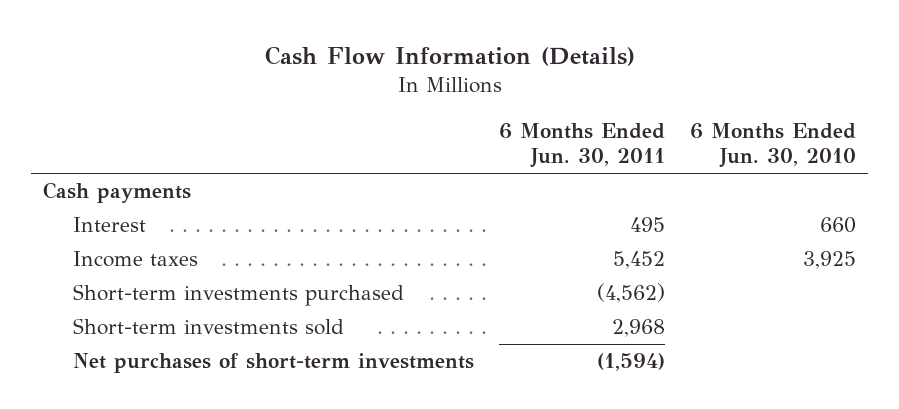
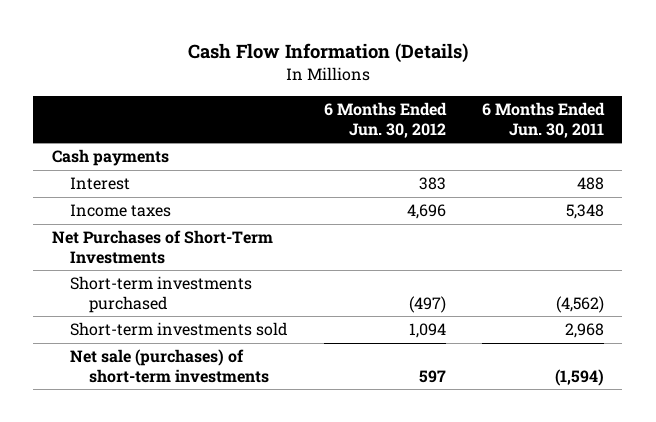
- | 6 Months Ended Jun. 30, 2011 | 6 Months Ended Jun. 30, 2010
+ | 6 Months Ended Jun. 30, 2012 | 6 Months Ended Jun. 30, 2011
- Interest | 495 | 660
- Income taxes | 5,452 | 3,925
+ Interest | 383 | 488
+ Income taxes | 4,696 | 5,348
+ Net Purchases of Short-Term Investments
- Net purchases of short-term investments | (1,594) |
+ Net sale (purchases) of short-term investments | 597 | (1,594)

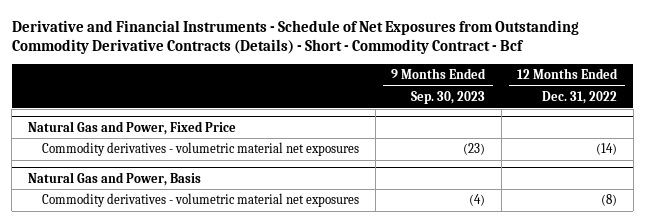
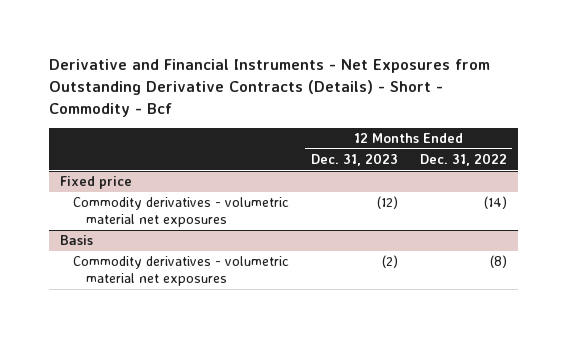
- Derivative and Financial Instruments - Schedule of Net Exposures from Outstanding Commodity Derivative Contracts (Details) - Short - Commodity Contract - Bcf
+ Derivative and Financial Instruments - Net Exposures from Outstanding Derivative Contracts (Details) - Short - Commodity - Bcf
- | 9 Months Ended Sep. 30, 2023 | 12 Months Ended Dec. 31, 2022
+ | 12 Months Ended Dec. 31, 2023 | 12 Months Ended Dec. 31, 2022
- Natural Gas and Power, Fixed Price
+ Fixed price
- Natural Gas and Power, Basis
+ Basis

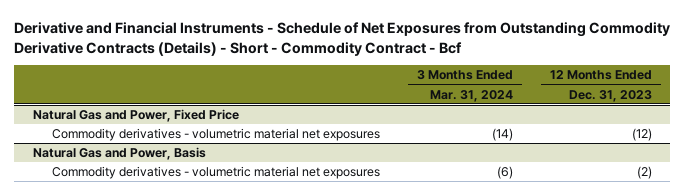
- Derivative and Financial Instruments - Net Exposures from Outstanding Derivative Contracts (Details) - Short - Commodity - Bcf
+ Derivative and Financial Instruments - Schedule of Net Exposures from Outstanding Commodity Derivative Contracts (Details) - Short - Commodity Contract - Bcf
- | 12 Months Ended Dec. 31, 2023 | 12 Months Ended Dec. 31, 2022
+ | 3 Months Ended Mar. 31, 2024 | 12 Months Ended Dec. 31, 2023
- Fixed price
+ Natural Gas and Power, Fixed Price
- Basis
+ Natural Gas and Power, Basis

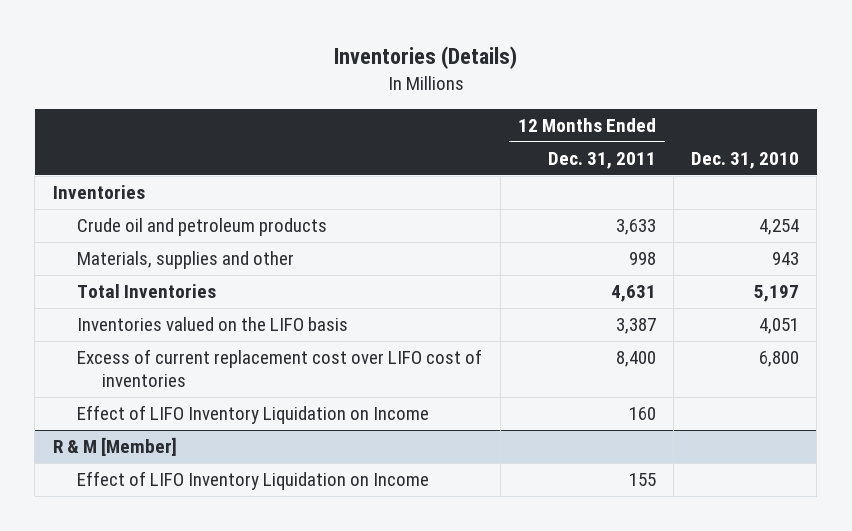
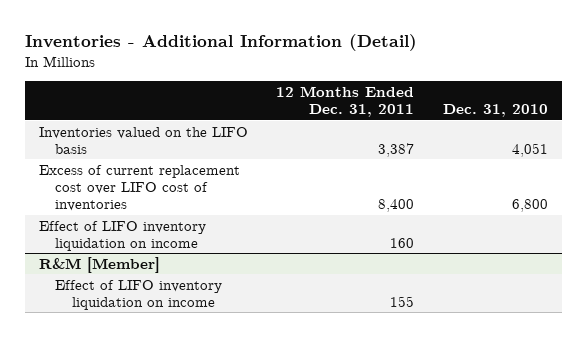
- Inventories (Details)
+ Inventories - Additional Information (Detail)
- Inventories
- Crude oil and petroleum products | 3,633 | 4,254
- Materials, supplies and other | 998 | 943
- Total Inventories | 4,631 | 5,197
- Effect of LIFO Inventory Liquidation on Income | 160 |
- R & M [Member]
- Effect of LIFO Inventory Liquidation on Income | 155 |
+ Effect of LIFO inventory liquidation on income | 160 |
+ R&M [Member]
+ Effect of LIFO inventory liquidation on income | 155 |

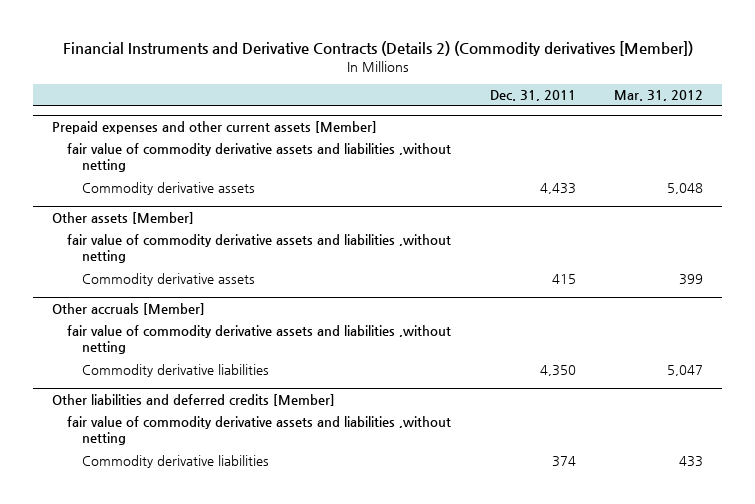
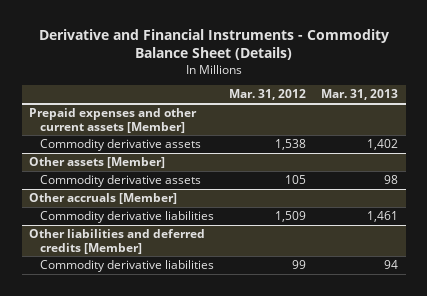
- Financial Instruments and Derivative Contracts (Details 2) (Commodity derivatives [Member])
+ Derivative and Financial Instruments - Commodity Balance Sheet (Details)
- | Dec. 31, 2011 | Mar. 31, 2012
+ | Mar. 31, 2012 | Mar. 31, 2013
@ Prepaid expenses and other current assets [Member]
- fair value of commodity derivative assets and liabilities ,without netting
- Commodity derivative assets | 4,433 | 5,048
+ Commodity derivative assets | 1,538 | 1,402
@ Other assets [Member]
- fair value of commodity derivative assets and liabilities ,without netting
- Commodity derivative assets | 415 | 399
+ Commodity derivative assets | 105 | 98
@ Other accruals [Member]
- fair value of commodity derivative assets and liabilities ,without netting
- Commodity derivative liabilities | 4,350 | 5,047
+ Commodity derivative liabilities | 1,509 | 1,461
@ Other liabilities and deferred credits [Member]
- fair value of commodity derivative assets and liabilities ,without netting
- Commodity derivative liabilities | 374 | 433
+ Commodity derivative liabilities | 99 | 94

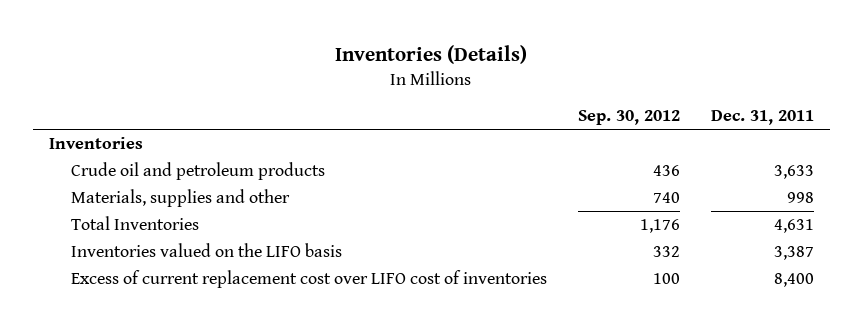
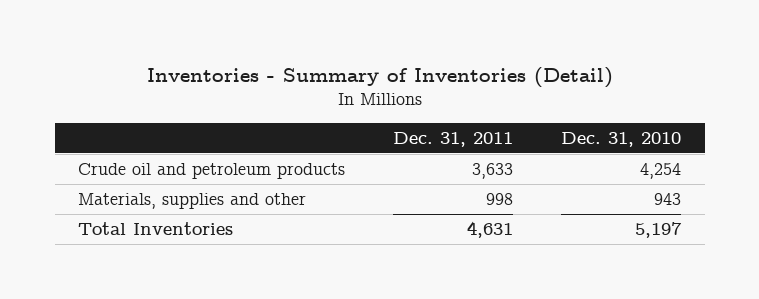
- Inventories (Details)
+ Inventories - Summary of Inventories (Detail)
- | Sep. 30, 2012 | Dec. 31, 2011
+ | Dec. 31, 2011 | Dec. 31, 2010
- Inventories
- Inventories valued on the LIFO basis | 332 | 3,387
- Excess of current replacement cost over LIFO cost of inventories | 100 | 8,400

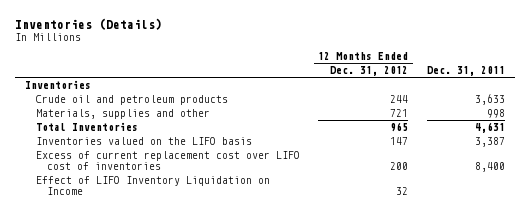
- Inventories - Summary of Inventories (Detail)
+ Inventories (Details)
- | Dec. 31, 2011 | Dec. 31, 2010
+ | 12 Months Ended Dec. 31, 2012 | Dec. 31, 2011
+ Inventories
+ Inventories valued on the LIFO basis | 147 | 3,387
+ Excess of current replacement cost over LIFO cost of inventories | 200 | 8,400
+ Effect of LIFO Inventory Liquidation on Income | 32 |

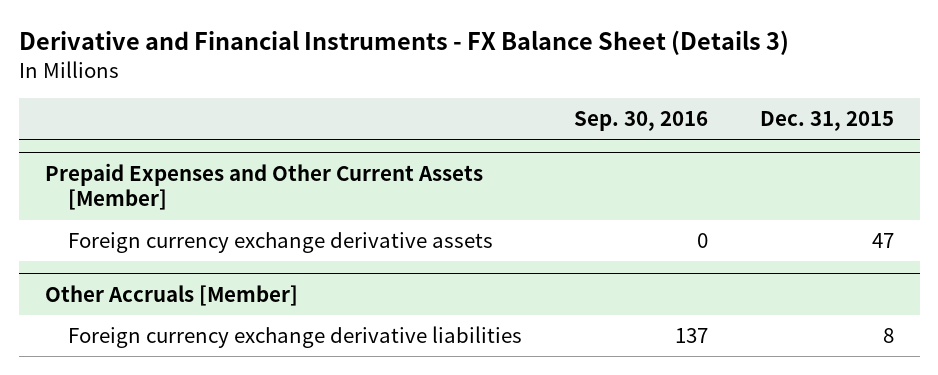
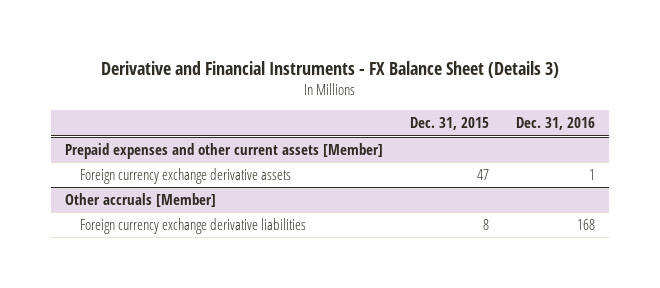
- | Sep. 30, 2016 | Dec. 31, 2015
+ | Dec. 31, 2015 | Dec. 31, 2016
- Prepaid Expenses and Other Current Assets [Member]
+ Prepaid expenses and other current assets [Member]
- Other Accruals [Member]
+ Other accruals [Member]

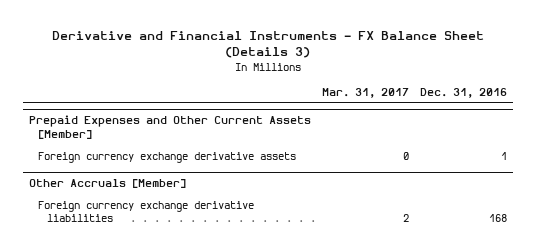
- | Dec. 31, 2015 | Dec. 31, 2016
+ | Mar. 31, 2017 | Dec. 31, 2016
- Prepaid expenses and other current assets [Member]
+ Prepaid Expenses and Other Current Assets [Member]
- Other accruals [Member]
+ Other Accruals [Member]

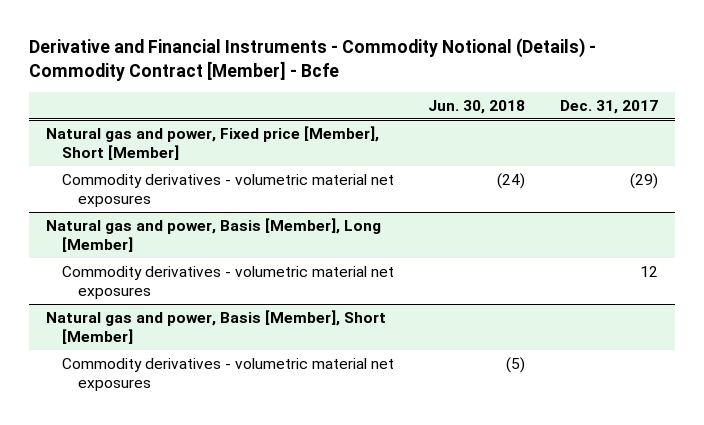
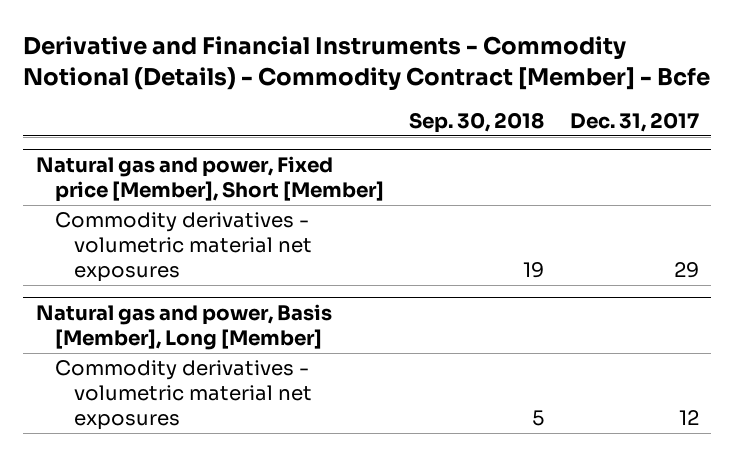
- | Jun. 30, 2018 | Dec. 31, 2017
+ | Sep. 30, 2018 | Dec. 31, 2017
@ Natural gas and power, Fixed price [Member], Short [Member]
- Commodity derivatives - volumetric material net exposures | (24) | (29)
+ Commodity derivatives - volumetric material net exposures | 19 | 29
- Natural gas and power, Basis [Member], Short [Member]
- Commodity derivatives - volumetric material net exposures | (5) |

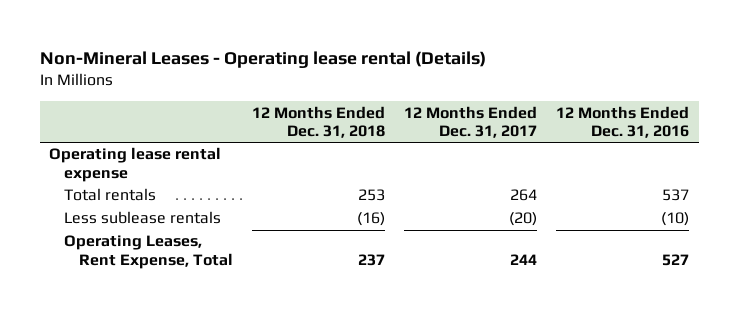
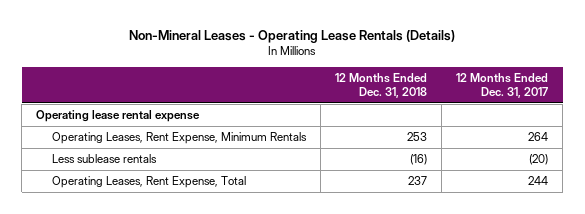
- Non-Mineral Leases - Operating lease rental (Details)
+ Non-Mineral Leases - Operating Lease Rentals (Details)
- | 12 Months Ended Dec. 31, 2018 | 12 Months Ended Dec. 31, 2017 | 12 Months Ended Dec. 31, 2016
+ | 12 Months Ended Dec. 31, 2018 | 12 Months Ended Dec. 31, 2017
- Total rentals | 253 | 264 | 537
+ Operating Leases, Rent Expense, Minimum Rentals | 253 | 264

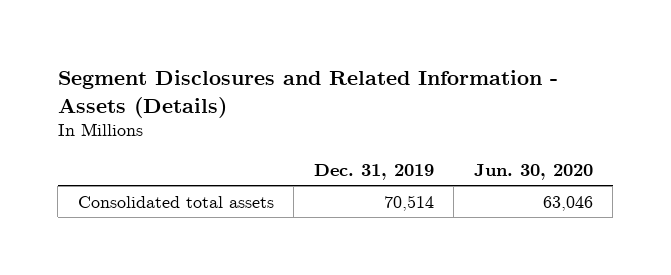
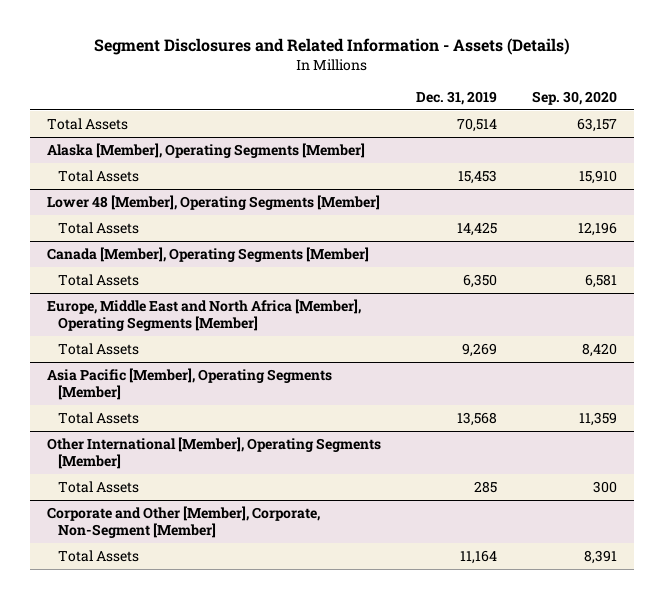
- | Dec. 31, 2019 | Jun. 30, 2020
+ | Dec. 31, 2019 | Sep. 30, 2020
- Consolidated total assets | 70,514 | 63,046
+ Total Assets | 70,514 | 63,157
+ Alaska [Member], Operating Segments [Member]
+ Total Assets | 15,453 | 15,910
+ Lower 48 [Member], Operating Segments [Member]
+ Total Assets | 14,425 | 12,196
+ Canada [Member], Operating Segments [Member]
+ Total Assets | 6,350 | 6,581
+ Europe, Middle East and North Africa [Member], Operating Segments [Member]
+ Total Assets | 9,269 | 8,420
+ Asia Pacific [Member], Operating Segments [Member]
+ Total Assets | 13,568 | 11,359
+ Other International [Member], Operating Segments [Member]
+ Total Assets | 285 | 300
+ Corporate and Other [Member], Corporate, Non-Segment [Member]
+ Total Assets | 11,164 | 8,391

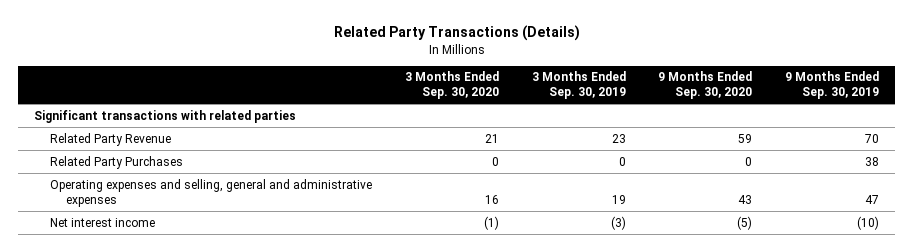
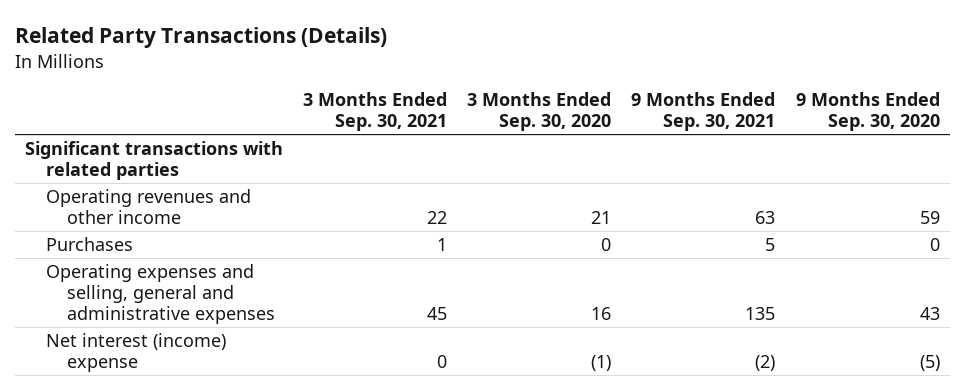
- | 3 Months Ended Sep. 30, 2020 | 3 Months Ended Sep. 30, 2019 | 9 Months Ended Sep. 30, 2020 | 9 Months Ended Sep. 30, 2019
+ | 3 Months Ended Sep. 30, 2021 | 3 Months Ended Sep. 30, 2020 | 9 Months Ended Sep. 30, 2021 | 9 Months Ended Sep. 30, 2020
- Related Party Revenue | 21 | 23 | 59 | 70
- Related Party Purchases | 0 | 0 | 0 | 38
+ Operating revenues and other income | 22 | 21 | 63 | 59
+ Purchases | 1 | 0 | 5 | 0
- Net interest income | (1) | (3) | (5) | (10)
+ Net interest (income) expense | 0 | (1) | (2) | (5)

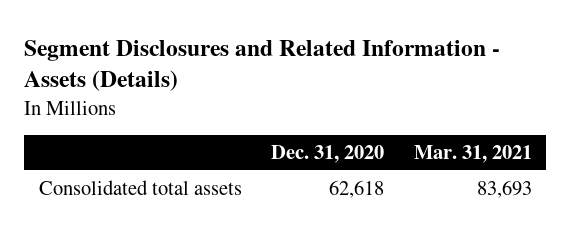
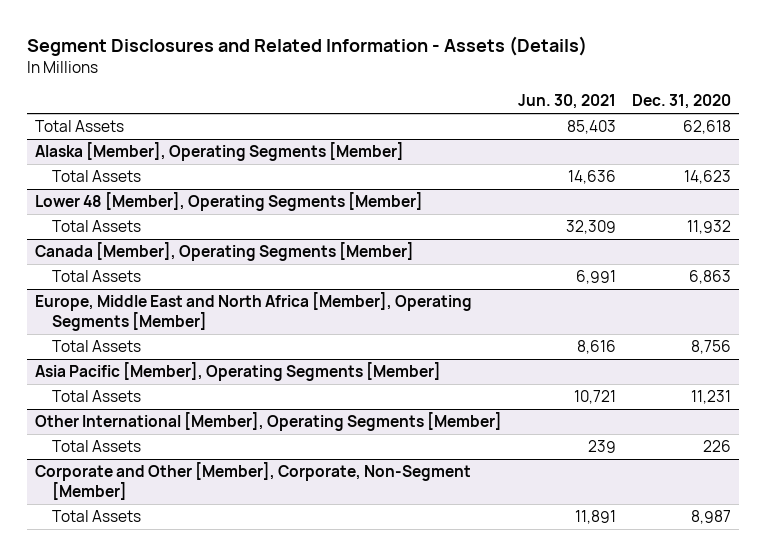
- | Dec. 31, 2020 | Mar. 31, 2021
+ | Jun. 30, 2021 | Dec. 31, 2020
- Consolidated total assets | 62,618 | 83,693
+ Total Assets | 85,403 | 62,618
+ Alaska [Member], Operating Segments [Member]
+ Total Assets | 14,636 | 14,623
+ Lower 48 [Member], Operating Segments [Member]
+ Total Assets | 32,309 | 11,932
+ Canada [Member], Operating Segments [Member]
+ Total Assets | 6,991 | 6,863
+ Europe, Middle East and North Africa [Member], Operating Segments [Member]
+ Total Assets | 8,616 | 8,756
+ Asia Pacific [Member], Operating Segments [Member]
+ Total Assets | 10,721 | 11,231
+ Other International [Member], Operating Segments [Member]
+ Total Assets | 239 | 226
+ Corporate and Other [Member], Corporate, Non-Segment [Member]
+ Total Assets | 11,891 | 8,987

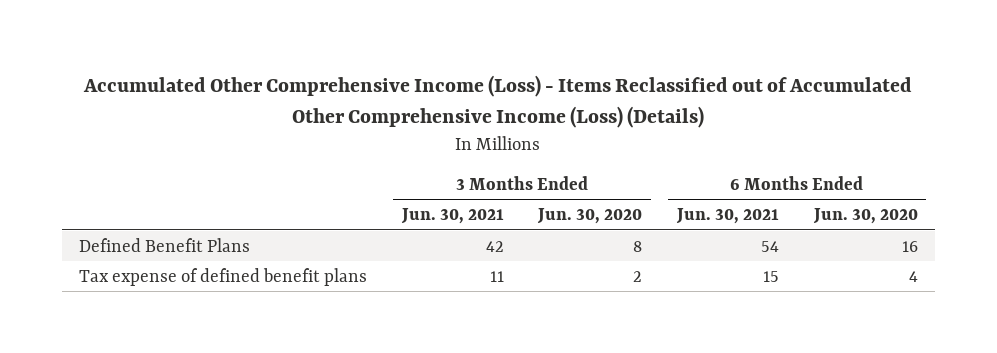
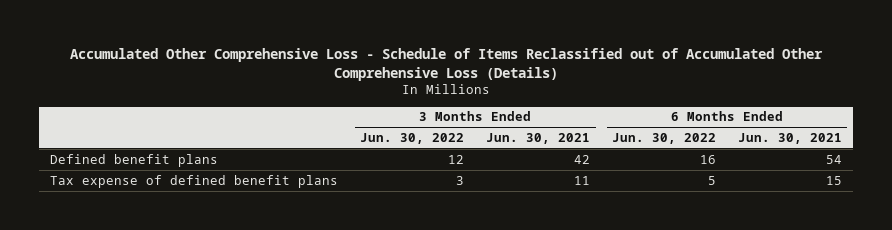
- Accumulated Other Comprehensive Income (Loss) - Items Reclassified out of Accumulated Other Comprehensive Income (Loss) (Details)
+ Accumulated Other Comprehensive Loss - Schedule of Items Reclassified out of Accumulated Other Comprehensive Loss (Details)
- | 3 Months Ended Jun. 30, 2021 | 3 Months Ended Jun. 30, 2020 | 6 Months Ended Jun. 30, 2021 | 6 Months Ended Jun. 30, 2020
+ | 3 Months Ended Jun. 30, 2022 | 3 Months Ended Jun. 30, 2021 | 6 Months Ended Jun. 30, 2022 | 6 Months Ended Jun. 30, 2021
- Defined Benefit Plans | 42 | 8 | 54 | 16
+ Defined benefit plans | 12 | 42 | 16 | 54

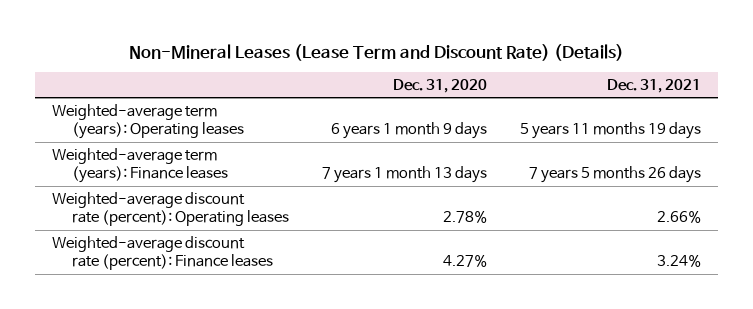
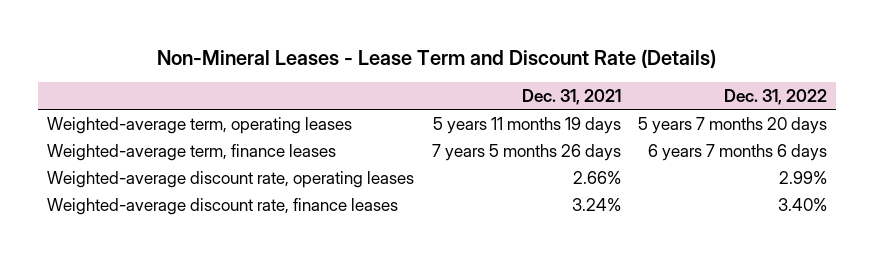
- Non-Mineral Leases (Lease Term and Discount Rate) (Details)
+ Non-Mineral Leases - Lease Term and Discount Rate (Details)
- | Dec. 31, 2020 | Dec. 31, 2021
+ | Dec. 31, 2021 | Dec. 31, 2022
- Weighted-average term (years): Operating leases | 6 years 1 month 9 days | 5 years 11 months 19 days
- Weighted-average term (years): Finance leases | 7 years 1 month 13 days | 7 years 5 months 26 days
- Weighted-average discount rate (percent): Operating leases | 2.78% | 2.66%
- Weighted-average discount rate (percent): Finance leases | 4.27% | 3.24%
+ Weighted-average term, operating leases | 5 years 11 months 19 days | 5 years 7 months 20 days
+ Weighted-average term, finance leases | 7 years 5 months 26 days | 6 years 7 months 6 days
+ Weighted-average discount rate, operating leases | 2.66% | 2.99%
+ Weighted-average discount rate, finance leases | 3.24% | 3.40%

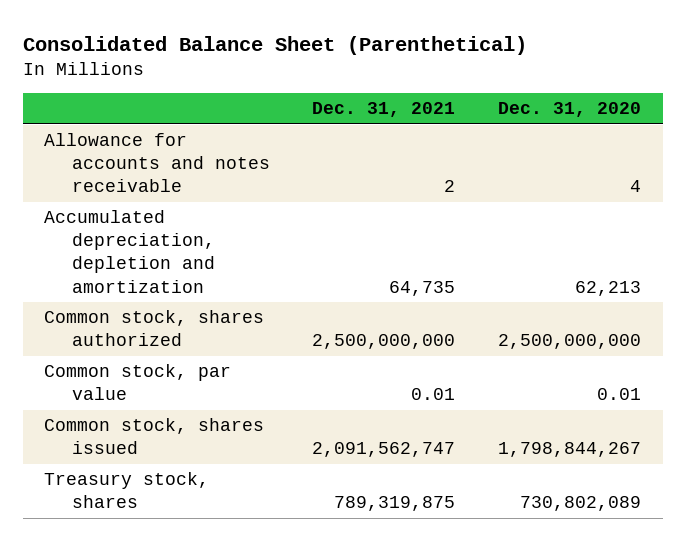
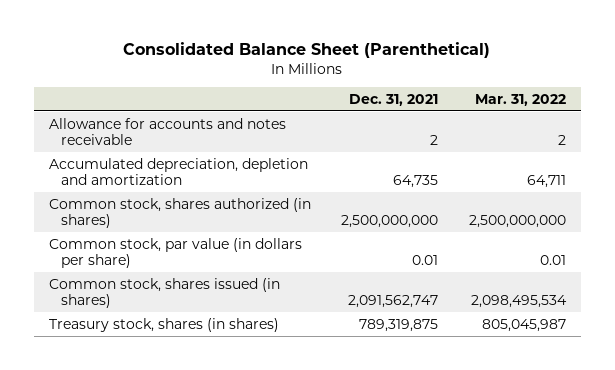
- | Dec. 31, 2021 | Dec. 31, 2020
+ | Dec. 31, 2021 | Mar. 31, 2022
- Common stock, shares authorized | 2,500,000,000 | 2,500,000,000
- Common stock, par value | 0.01 | 0.01
- Common stock, shares issued | 2,091,562,747 | 1,798,844,267
- Treasury stock, shares | 789,319,875 | 730,802,089
+ Common stock, shares authorized (in shares) | 2,500,000,000 | 2,500,000,000
+ Common stock, par value (in dollars per share) | 0.01 | 0.01
+ Common stock, shares issued (in shares) | 2,091,562,747 | 2,098,495,534
+ Treasury stock, shares (in shares) | 789,319,875 | 805,045,987

